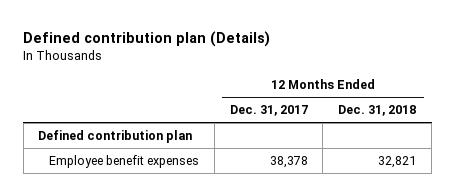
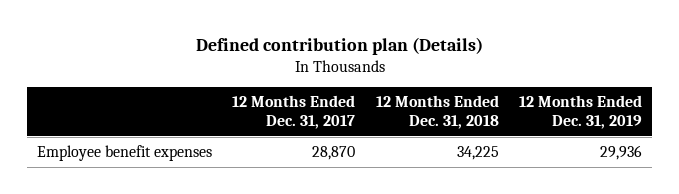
- | 12 Months Ended Dec. 31, 2017 | 12 Months Ended Dec. 31, 2018
+ | 12 Months Ended Dec. 31, 2017 | 12 Months Ended Dec. 31, 2018 | 12 Months Ended Dec. 31, 2019
- Defined contribution plan
- Employee benefit expenses | 38,378 | 32,821
+ Employee benefit expenses | 28,870 | 34,225 | 29,936

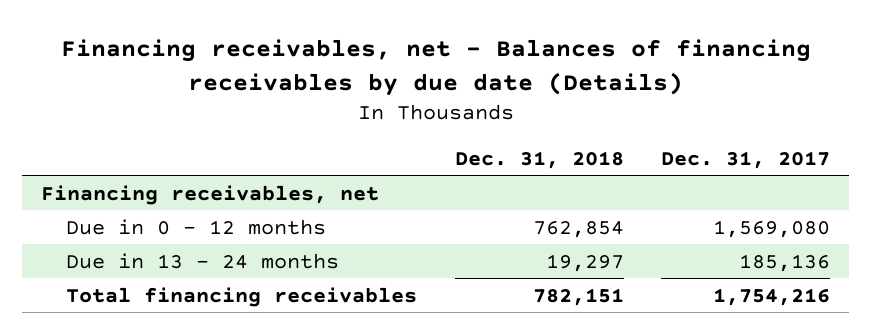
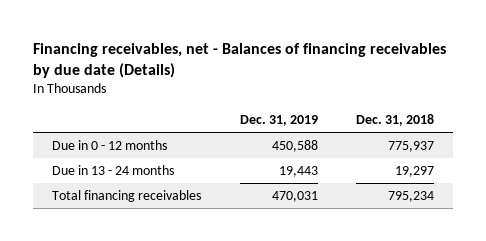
- | Dec. 31, 2018 | Dec. 31, 2017
+ | Dec. 31, 2019 | Dec. 31, 2018
- Financing receivables, net
- Due in 0 - 12 months | 762,854 | 1,569,080
+ Due in 0 - 12 months | 450,588 | 775,937
- Total financing receivables | 782,151 | 1,754,216
+ Total financing receivables | 470,031 | 795,234

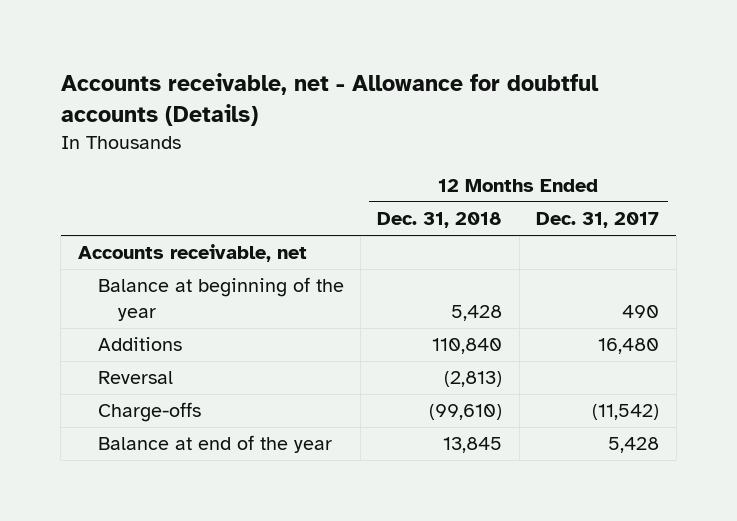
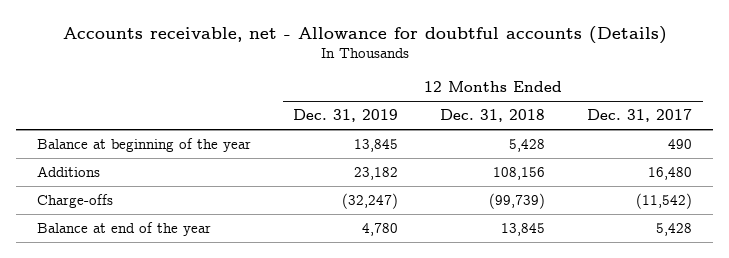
- | 12 Months Ended Dec. 31, 2018 | 12 Months Ended Dec. 31, 2017
+ | 12 Months Ended Dec. 31, 2019 | 12 Months Ended Dec. 31, 2018 | 12 Months Ended Dec. 31, 2017
- Accounts receivable, net
- Additions | 110,840 | 16,480
- Reversal | (2,813) |
- Charge-offs | (99,610) | (11,542)
+ Additions | 23,182 | 108,156 | 16,480
+ Charge-offs | (32,247) | (99,739) | (11,542)

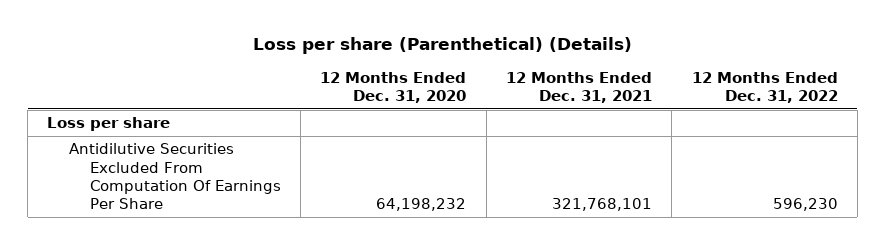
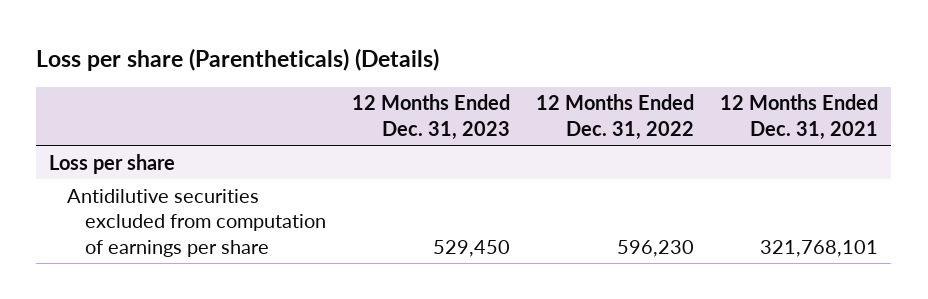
- Loss per share (Parenthetical) (Details)
+ Loss per share (Parentheticals) (Details)
- | 12 Months Ended Dec. 31, 2020 | 12 Months Ended Dec. 31, 2021 | 12 Months Ended Dec. 31, 2022
+ | 12 Months Ended Dec. 31, 2023 | 12 Months Ended Dec. 31, 2022 | 12 Months Ended Dec. 31, 2021
- Antidilutive Securities Excluded From Computation Of Earnings Per Share | 64,198,232 | 321,768,101 | 596,230
+ Antidilutive securities excluded from computation of earnings per share | 529,450 | 596,230 | 321,768,101

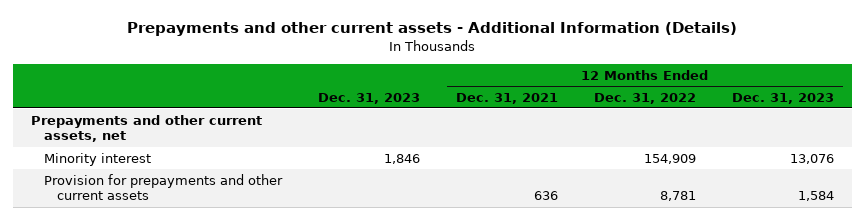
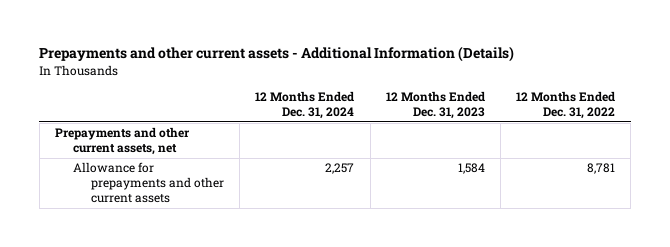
- | Dec. 31, 2023 | 12 Months Ended Dec. 31, 2021 | 12 Months Ended Dec. 31, 2022 | 12 Months Ended Dec. 31, 2023
+ | 12 Months Ended Dec. 31, 2024 | 12 Months Ended Dec. 31, 2023 | 12 Months Ended Dec. 31, 2022
- Minority interest | 1,846 | | 154,909 | 13,076
- Provision for prepayments and other current assets | | 636 | 8,781 | 1,584
+ Allowance for prepayments and other current assets | 2,257 | 1,584 | 8,781

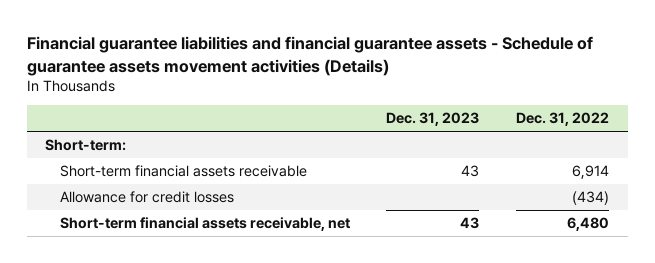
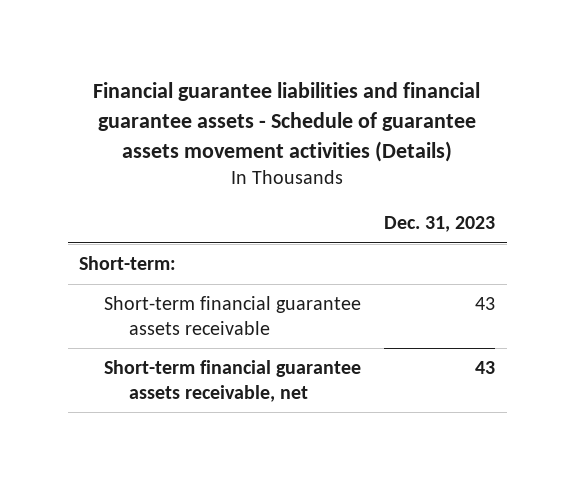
- | Dec. 31, 2023 | Dec. 31, 2022
+ | Dec. 31, 2023
- Short-term financial assets receivable | 43 | 6,914
- Allowance for credit losses | | (434)
- Short-term financial assets receivable, net | 43 | 6,480
+ Short-term financial guarantee assets receivable | 43
+ Short-term financial guarantee assets receivable, net | 43

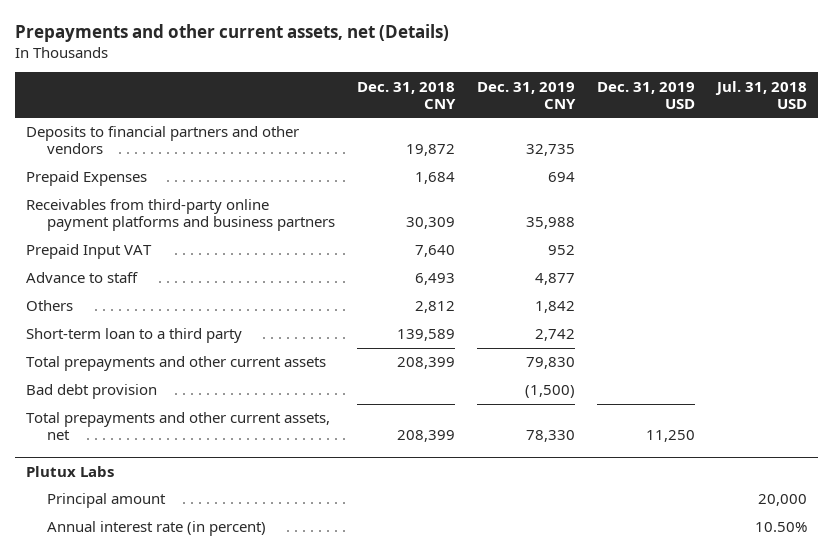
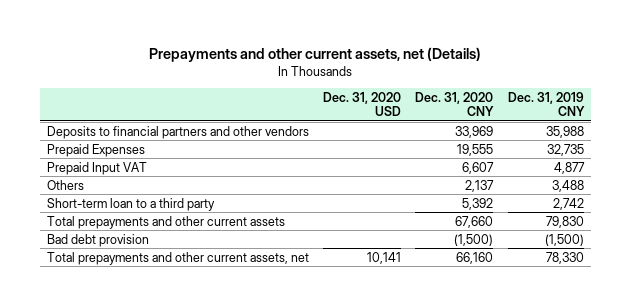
- | Dec. 31, 2018 CNY | Dec. 31, 2019 CNY | Dec. 31, 2019 USD | Jul. 31, 2018 USD
+ | Dec. 31, 2020 USD | Dec. 31, 2020 CNY | Dec. 31, 2019 CNY
- Deposits to financial partners and other vendors | 19,872 | 32,735 | |
- Prepaid Expenses | 1,684 | 694 | |
- Receivables from third-party online payment platforms and business partners | 30,309 | 35,988 | |
- Prepaid Input VAT | 7,640 | 952 | |
- Advance to staff | 6,493 | 4,877 | |
- Others | 2,812 | 1,842 | |
+ Deposits to financial partners and other vendors | | 33,969 | 35,988
+ Prepaid Expenses | | 19,555 | 32,735
+ Prepaid Input VAT | | 6,607 | 4,877
+ Others | | 2,137 | 3,488
- Plutux Labs
- Principal amount | | | | 20,000
- Annual interest rate (in percent) | | | | 10.50%

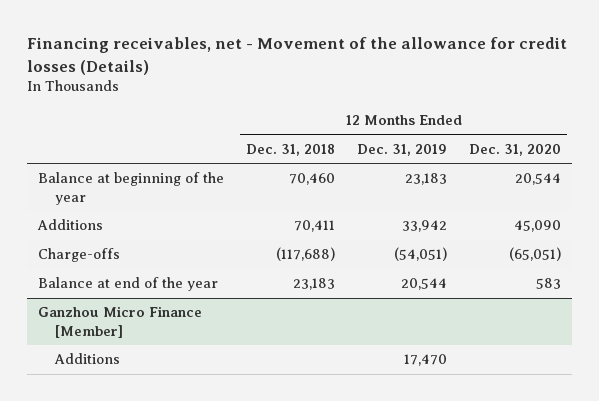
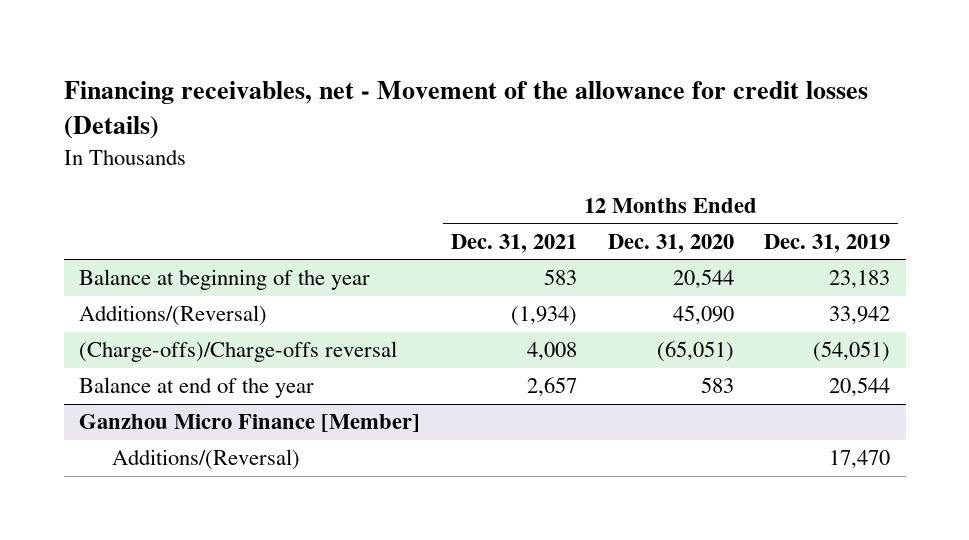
- | 12 Months Ended Dec. 31, 2018 | 12 Months Ended Dec. 31, 2019 | 12 Months Ended Dec. 31, 2020
+ | 12 Months Ended Dec. 31, 2021 | 12 Months Ended Dec. 31, 2020 | 12 Months Ended Dec. 31, 2019
- Additions | 70,411 | 33,942 | 45,090
- Charge-offs | (117,688) | (54,051) | (65,051)
+ Additions/(Reversal) | (1,934) | 45,090 | 33,942
+ (Charge-offs)/Charge-offs reversal | 4,008 | (65,051) | (54,051)
@ Ganzhou Micro Finance [Member]
- Additions | | 17,470 |
+ Additions/(Reversal) | | | 17,470

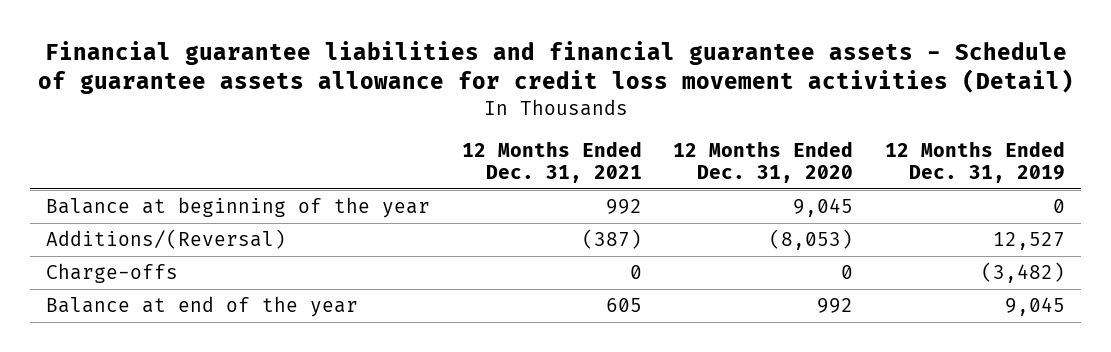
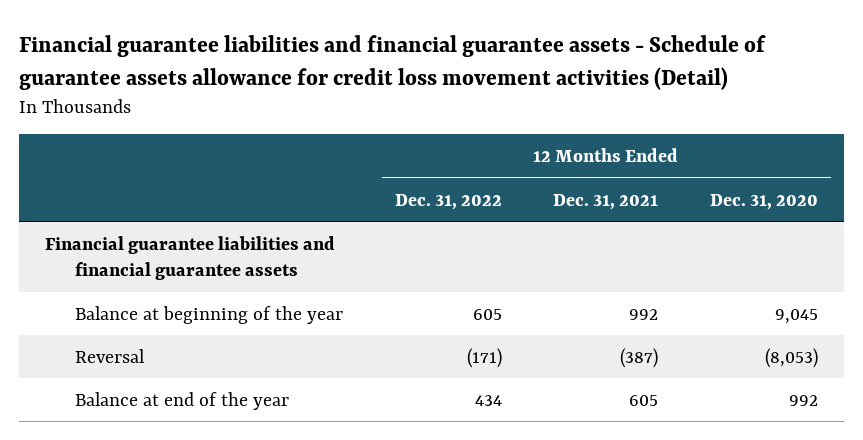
- | 12 Months Ended Dec. 31, 2021 | 12 Months Ended Dec. 31, 2020 | 12 Months Ended Dec. 31, 2019
+ | 12 Months Ended Dec. 31, 2022 | 12 Months Ended Dec. 31, 2021 | 12 Months Ended Dec. 31, 2020
+ Financial guarantee liabilities and financial guarantee assets
- Additions/(Reversal) | (387) | (8,053) | 12,527
- Charge-offs | 0 | 0 | (3,482)
+ Reversal | (171) | (387) | (8,053)

